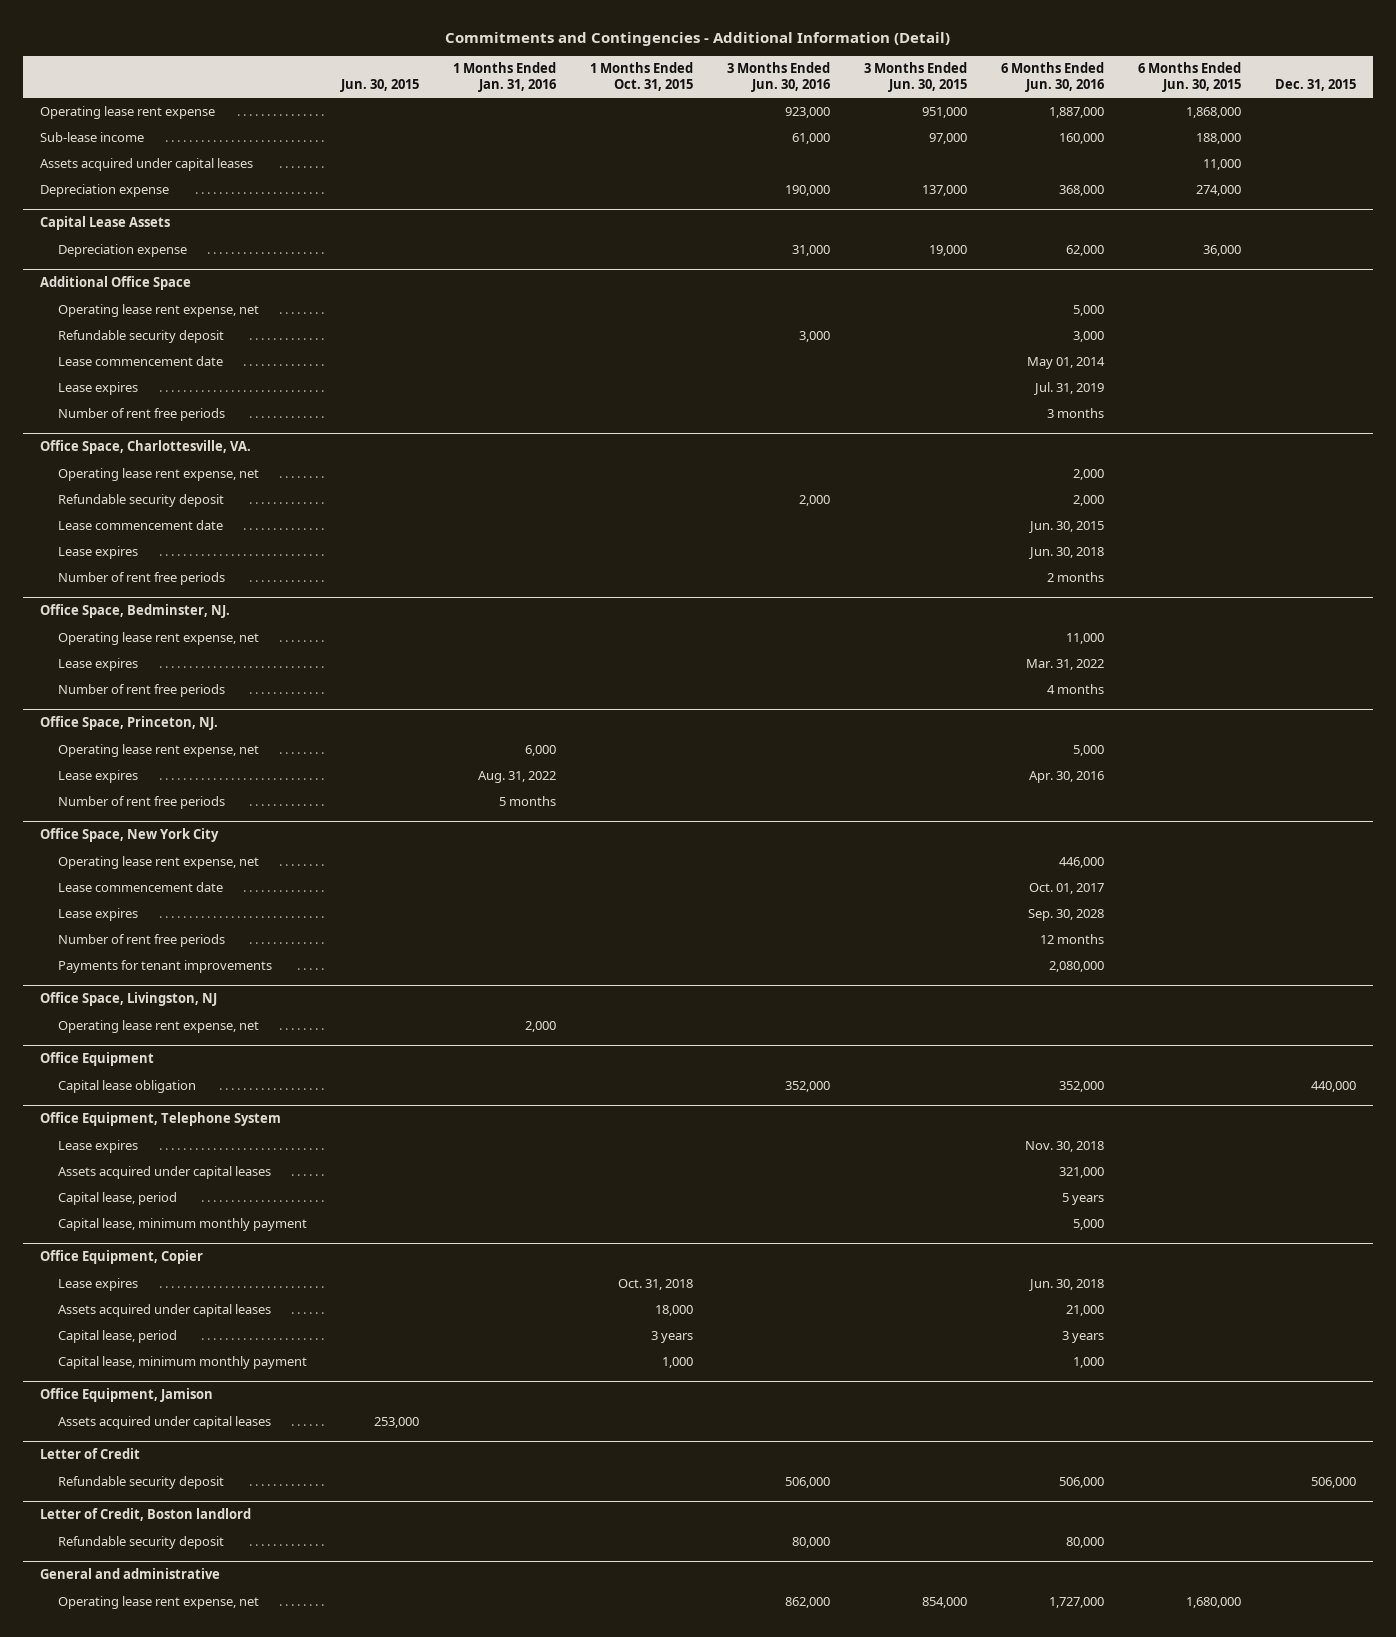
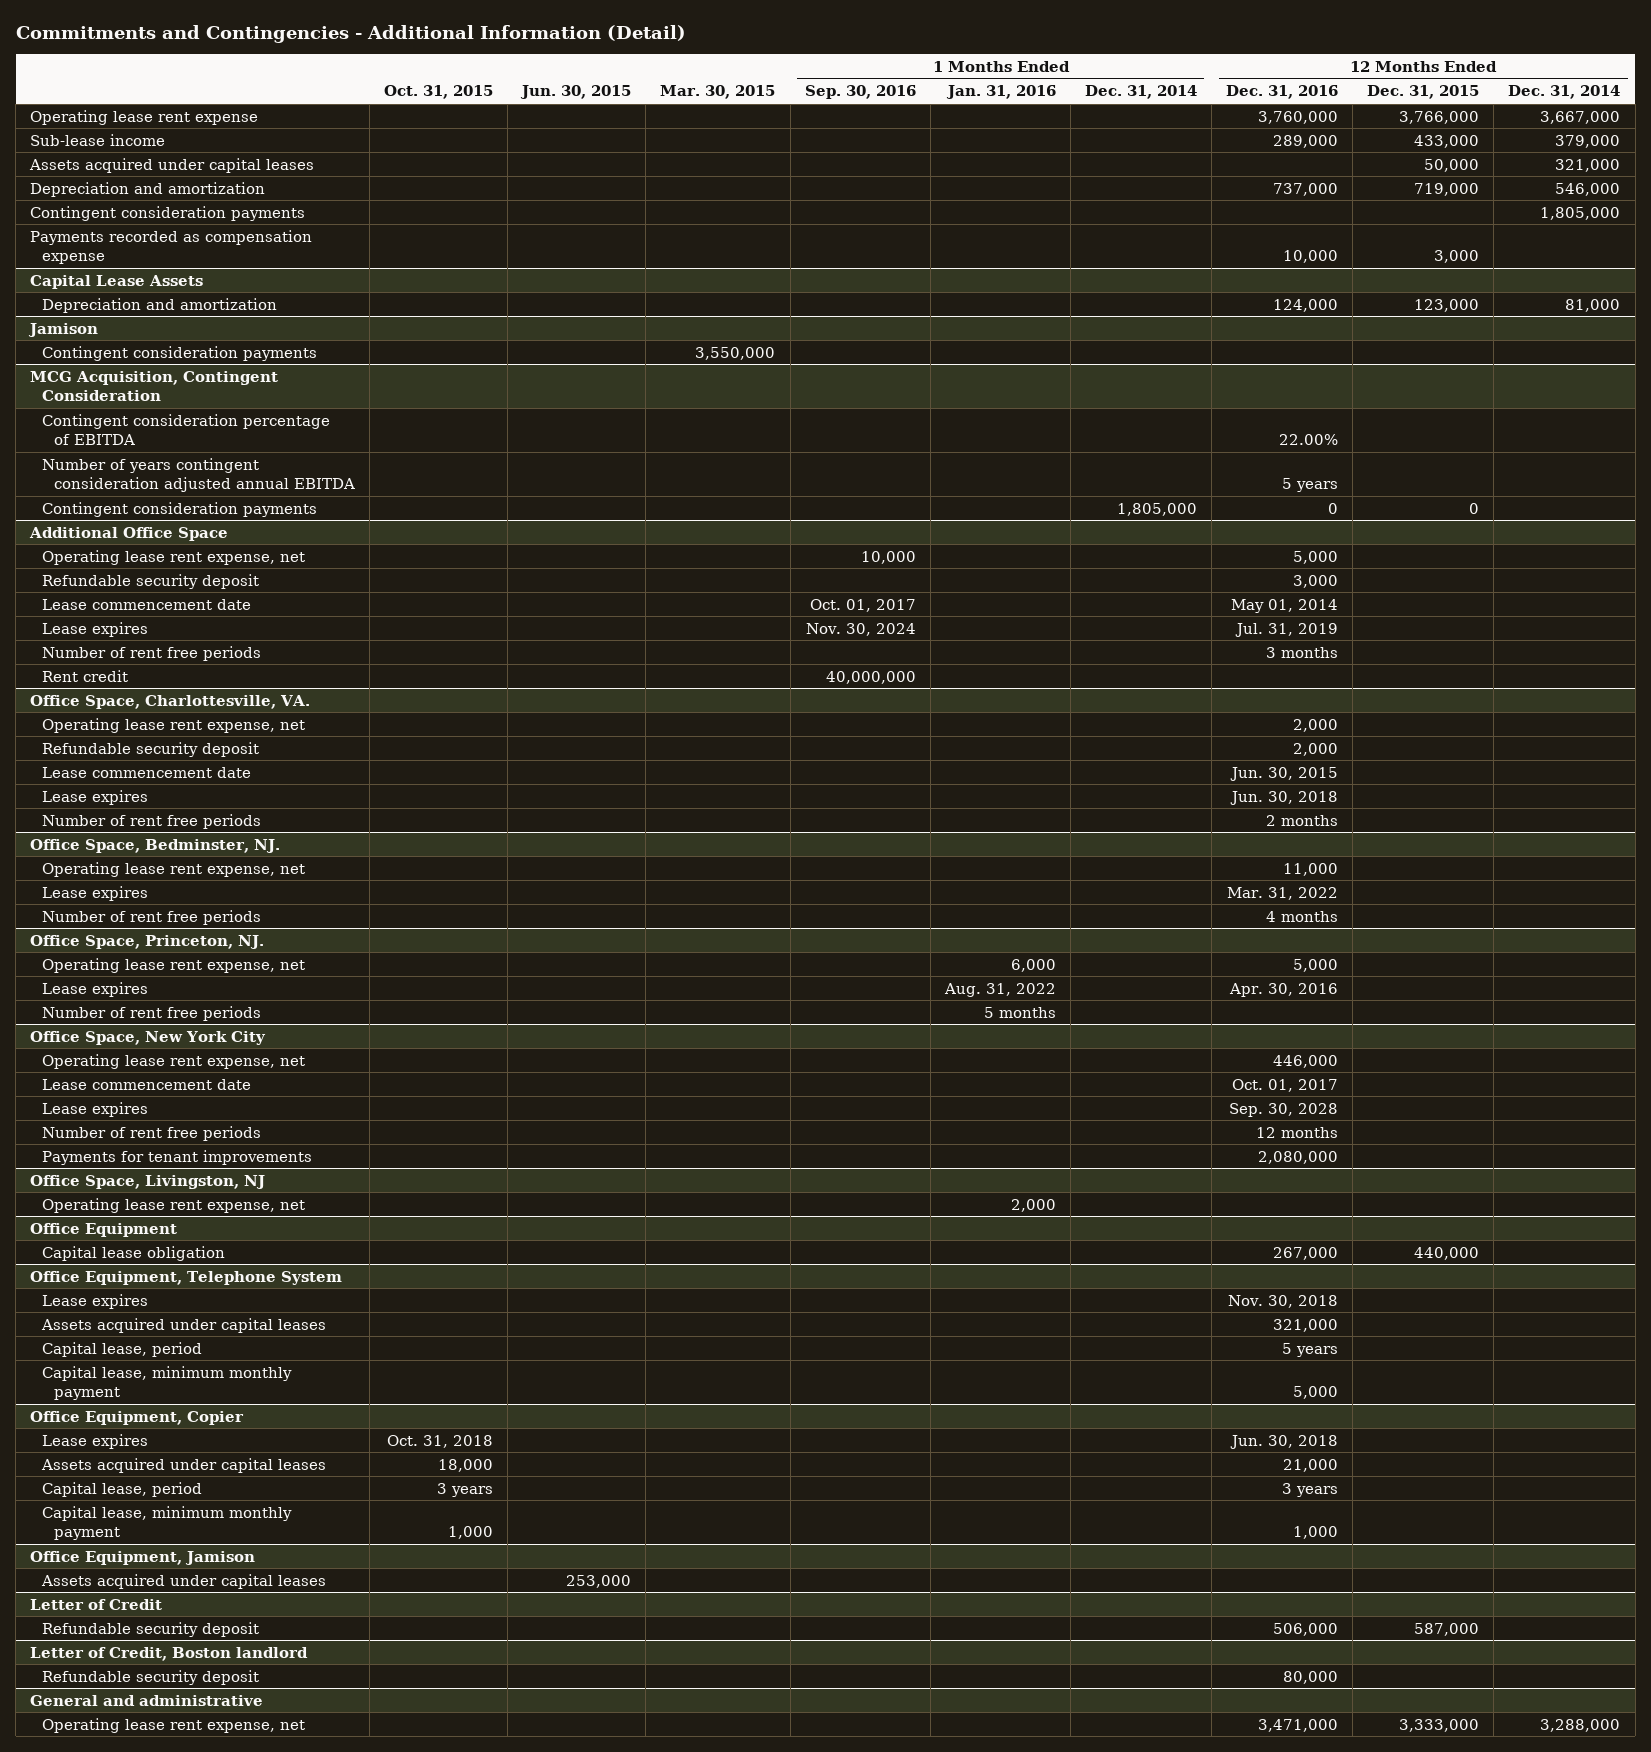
- | Jun. 30, 2015 | 1 Months Ended Jan. 31, 2016 | 1 Months Ended Oct. 31, 2015 | 3 Months Ended Jun. 30, 2016 | 3 Months Ended Jun. 30, 2015 | 6 Months Ended Jun. 30, 2016 | 6 Months Ended Jun. 30, 2015 | Dec. 31, 2015
+ | Oct. 31, 2015 | Jun. 30, 2015 | Mar. 30, 2015 | 1 Months Ended Sep. 30, 2016 | 1 Months Ended Jan. 31, 2016 | 1 Months Ended Dec. 31, 2014 | 12 Months Ended Dec. 31, 2016 | 12 Months Ended Dec. 31, 2015 | 12 Months Ended Dec. 31, 2014
- Depreciation expense | | | | 190,000 | 137,000 | 368,000 | 274,000 |
+ Depreciation and amortization | | | | | | | 737,000 | 719,000 | 546,000
+ Contingent consideration payments | | | | | | | | | 1,805,000
+ Payments recorded as compensation expense | | | | | | | 10,000 | 3,000 |
@ Capital Lease Assets
- Depreciation expense | | | | 31,000 | 19,000 | 62,000 | 36,000 |
+ Depreciation and amortization | | | | | | | 124,000 | 123,000 | 81,000
+ Jamison
+ Contingent consideration payments | | | 3,550,000 | | | | | |
+ MCG Acquisition, Contingent Consideration
+ Contingent consideration percentage of EBITDA | | | | | | | 22.00% | |
+ Number of years contingent consideration adjusted annual EBITDA | | | | | | | 5 years | |
+ Contingent consideration payments | | | | | | 1,805,000 | 0 | 0 |
@ Additional Office Space
+ Rent credit | | | | 40,000,000 | | | | |

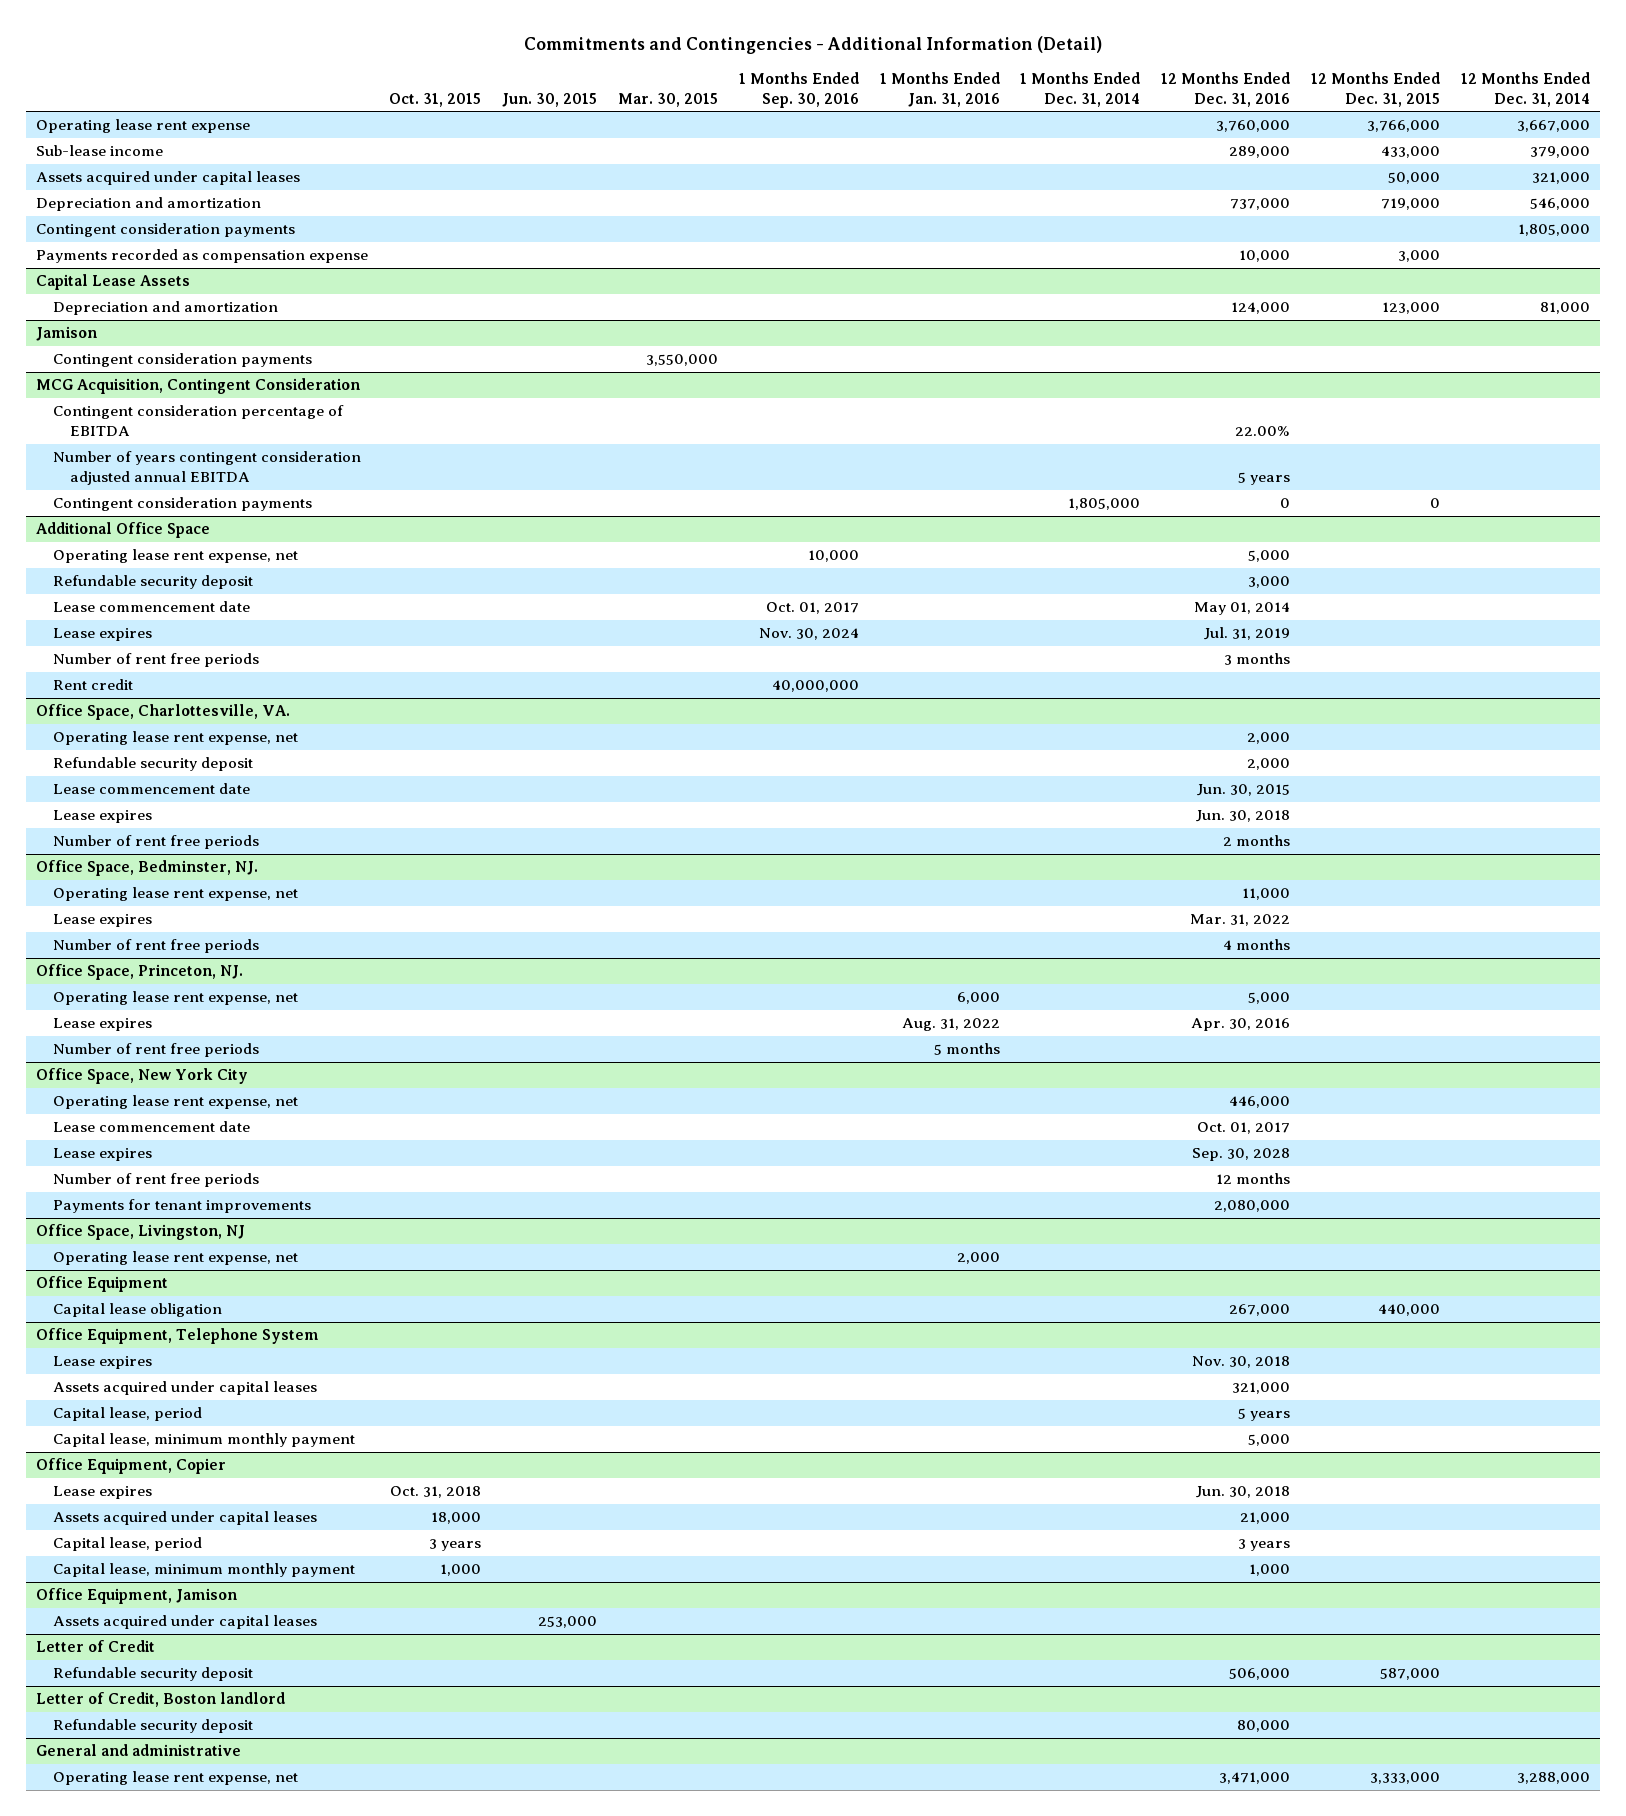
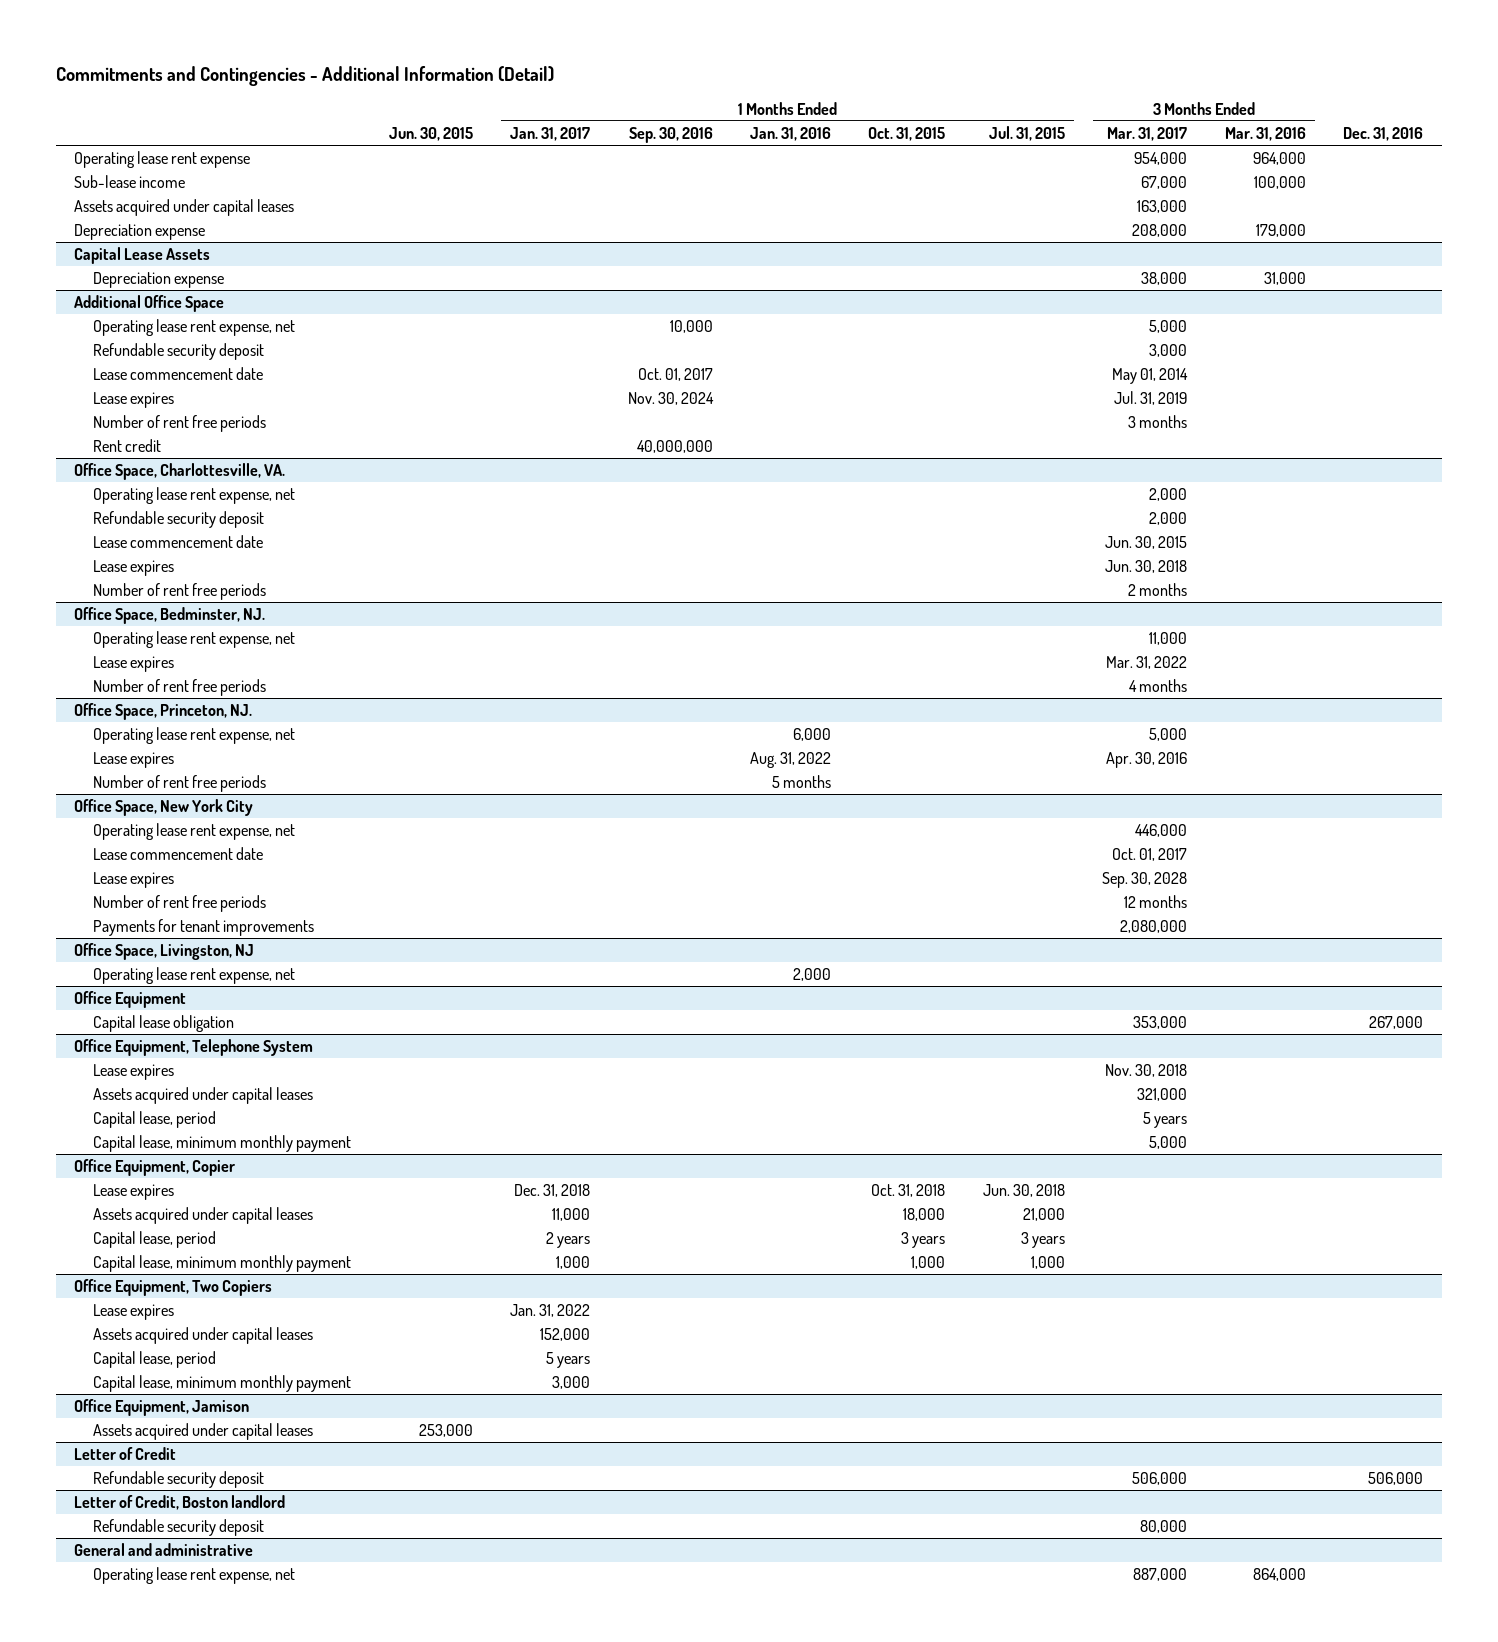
- | Oct. 31, 2015 | Jun. 30, 2015 | Mar. 30, 2015 | 1 Months Ended Sep. 30, 2016 | 1 Months Ended Jan. 31, 2016 | 1 Months Ended Dec. 31, 2014 | 12 Months Ended Dec. 31, 2016 | 12 Months Ended Dec. 31, 2015 | 12 Months Ended Dec. 31, 2014
+ | Jun. 30, 2015 | 1 Months Ended Jan. 31, 2017 | 1 Months Ended Sep. 30, 2016 | 1 Months Ended Jan. 31, 2016 | 1 Months Ended Oct. 31, 2015 | 1 Months Ended Jul. 31, 2015 | 3 Months Ended Mar. 31, 2017 | 3 Months Ended Mar. 31, 2016 | Dec. 31, 2016
- Depreciation and amortization | | | | | | | 737,000 | 719,000 | 546,000
- Contingent consideration payments | | | | | | | | | 1,805,000
- Payments recorded as compensation expense | | | | | | | 10,000 | 3,000 |
+ Depreciation expense | | | | | | | 208,000 | 179,000 |
@ Capital Lease Assets
- Depreciation and amortization | | | | | | | 124,000 | 123,000 | 81,000
- Jamison
- Contingent consideration payments | | | 3,550,000 | | | | | |
- MCG Acquisition, Contingent Consideration
- Contingent consideration percentage of EBITDA | | | | | | | 22.00% | |
- Number of years contingent consideration adjusted annual EBITDA | | | | | | | 5 years | |
- Contingent consideration payments | | | | | | 1,805,000 | 0 | 0 |
@ Capital Lease Assets
+ Depreciation expense | | | | | | | 38,000 | 31,000 |
+ Office Equipment, Two Copiers
+ Lease expires | | Jan. 31, 2022 | | | | | | |
+ Assets acquired under capital leases | | 152,000 | | | | | | |
+ Capital lease, period | | 5 years | | | | | | |
+ Capital lease, minimum monthly payment | | 3,000 | | | | | | |

